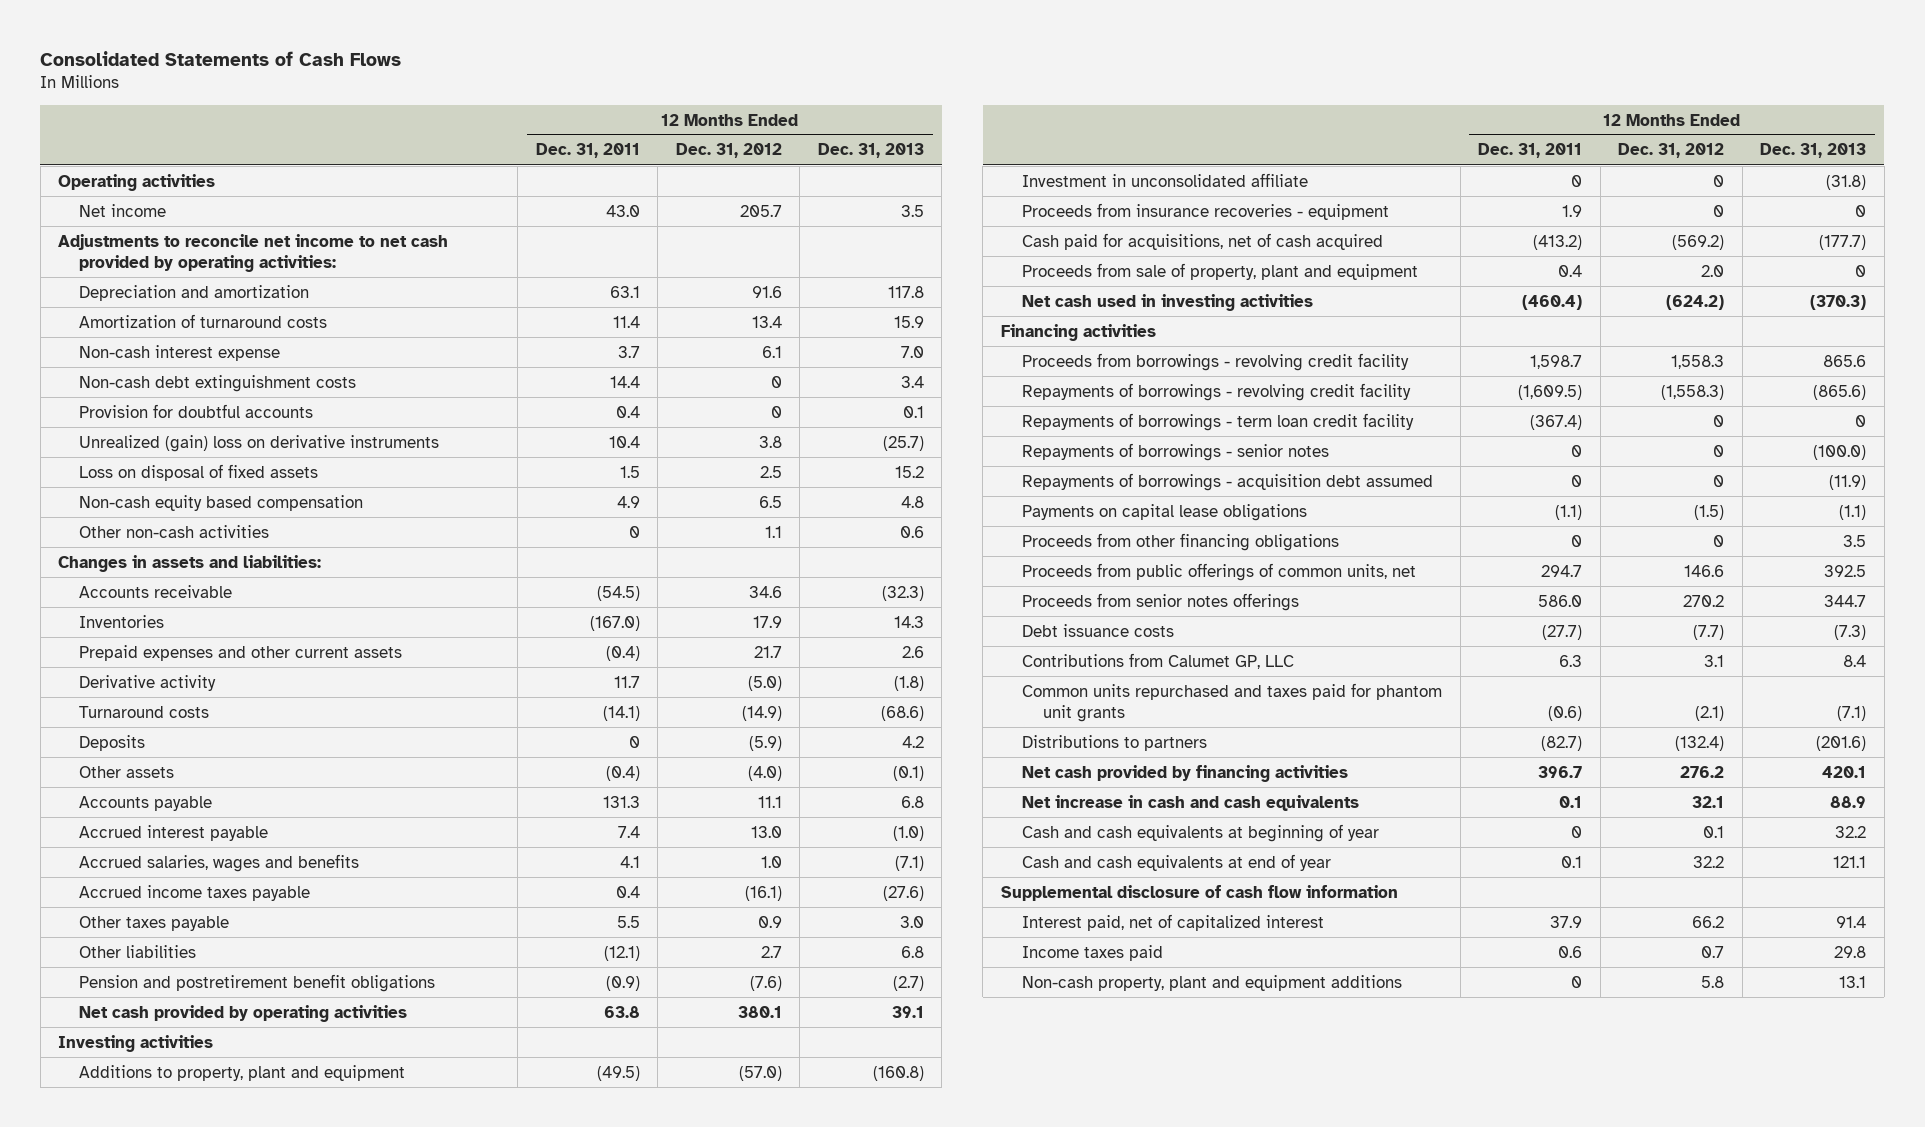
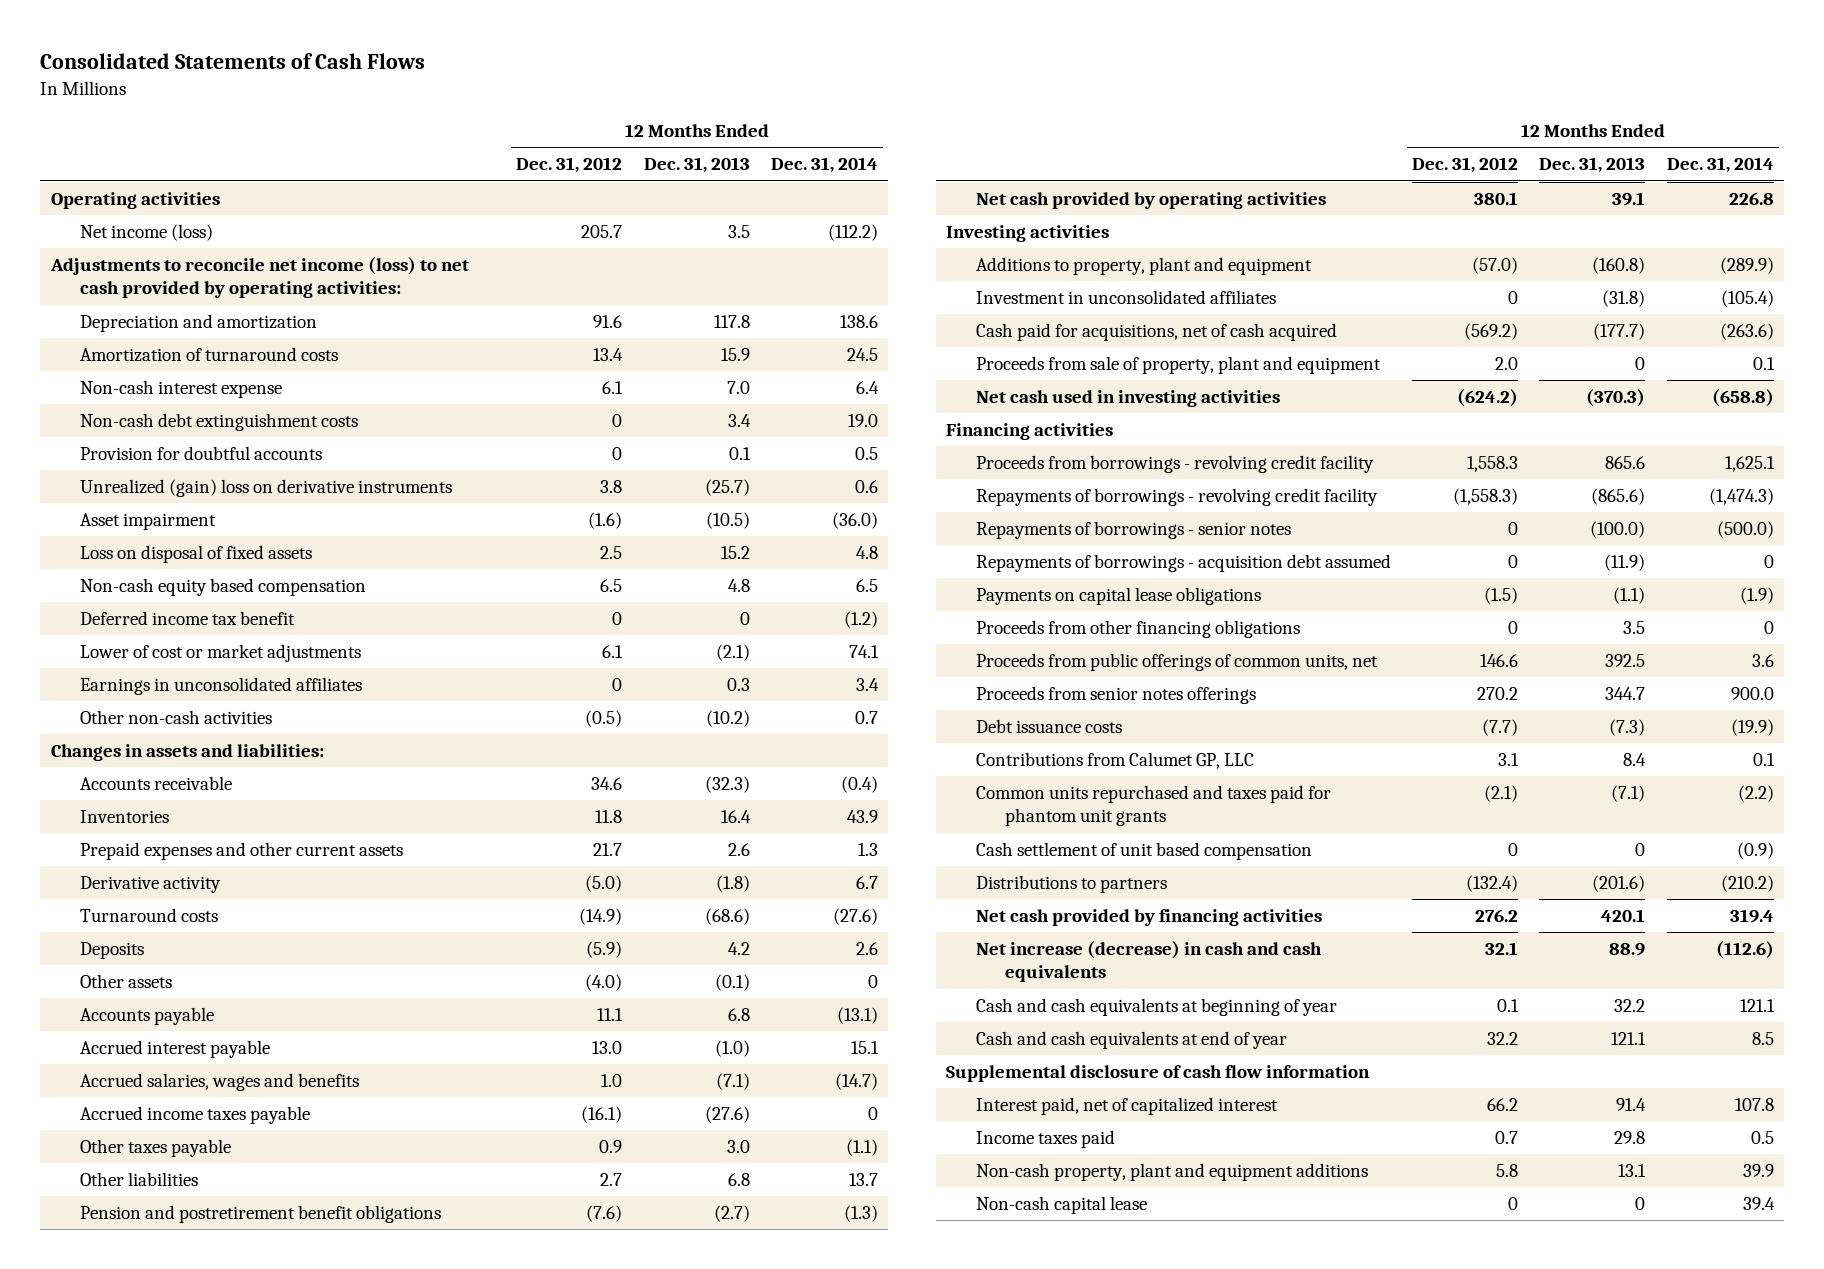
- | 12 Months Ended Dec. 31, 2011 | 12 Months Ended Dec. 31, 2012 | 12 Months Ended Dec. 31, 2013
+ | 12 Months Ended Dec. 31, 2012 | 12 Months Ended Dec. 31, 2013 | 12 Months Ended Dec. 31, 2014
- Net income | 43.0 | 205.7 | 3.5
- Adjustments to reconcile net income to net cash provided by operating activities:
+ Net income (loss) | 205.7 | 3.5 | (112.2)
+ Adjustments to reconcile net income (loss) to net cash provided by operating activities:
+ Asset impairment | (1.6) | (10.5) | (36.0)
- Other non-cash activities | 0 | 1.1 | 0.6
+ Deferred income tax benefit | 0 | 0 | (1.2)
+ Lower of cost or market adjustments | 6.1 | (2.1) | 74.1
+ Earnings in unconsolidated affiliates | 0 | 0.3 | 3.4
+ Other non-cash activities | (0.5) | (10.2) | 0.7
- Inventories | (167.0) | 17.9 | 14.3
+ Inventories | 11.8 | 16.4 | 43.9
- Investment in unconsolidated affiliate | 0 | 0 | (31.8)
- Proceeds from insurance recoveries - equipment | 1.9 | 0 | 0
+ Investment in unconsolidated affiliates | 0 | (31.8) | (105.4)
- Repayments of borrowings - term loan credit facility | (367.4) | 0 | 0
+ Cash settlement of unit based compensation | 0 | 0 | (0.9)
- Net increase in cash and cash equivalents | 0.1 | 32.1 | 88.9
+ Net increase (decrease) in cash and cash equivalents | 32.1 | 88.9 | (112.6)
+ Non-cash capital lease | 0 | 0 | 39.4

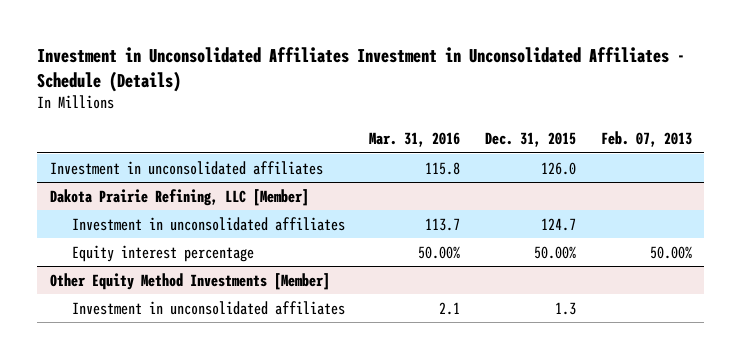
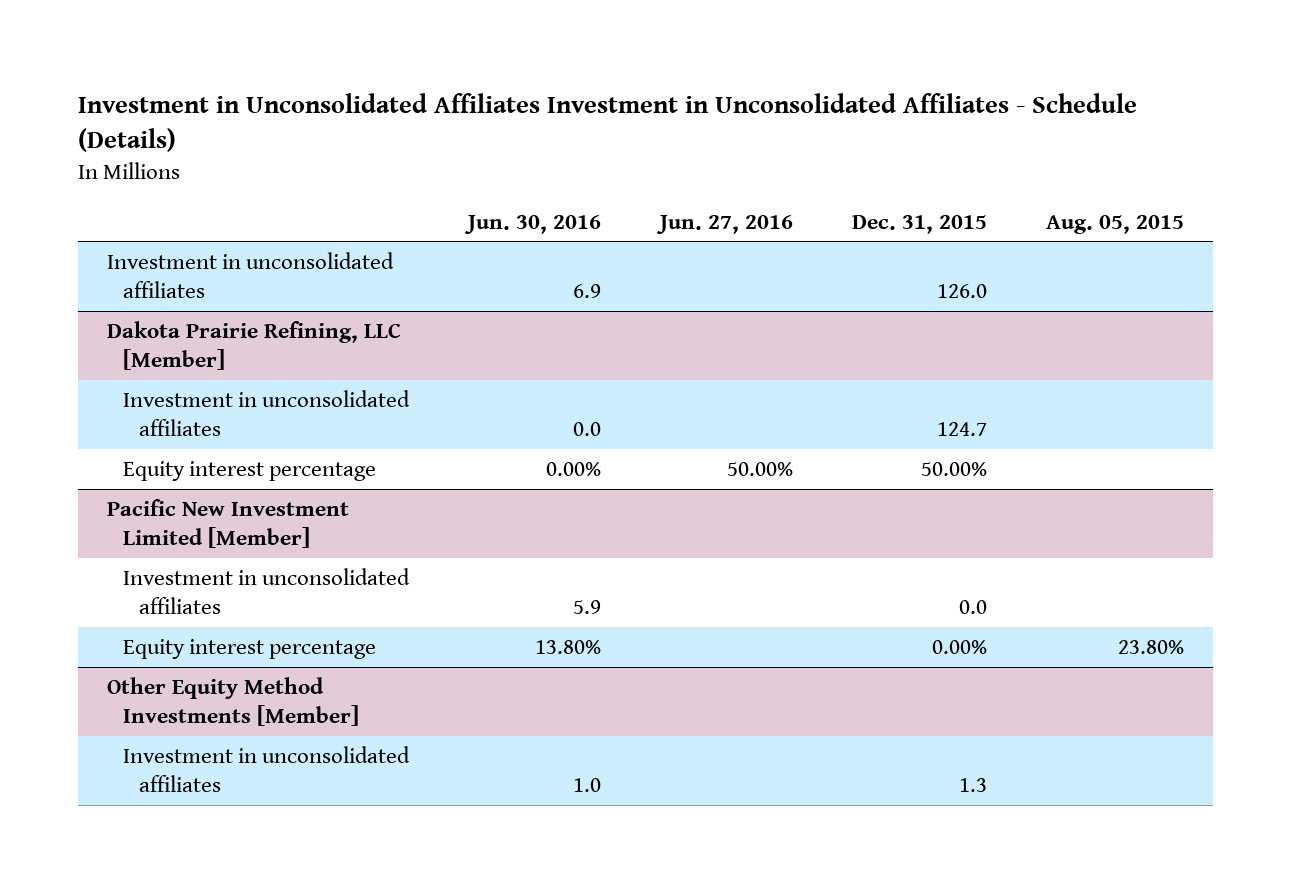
- | Mar. 31, 2016 | Dec. 31, 2015 | Feb. 07, 2013
+ | Jun. 30, 2016 | Jun. 27, 2016 | Dec. 31, 2015 | Aug. 05, 2015
+ Pacific New Investment Limited [Member]
+ Investment in unconsolidated affiliates | 5.9 | | 0.0 |
+ Equity interest percentage | 13.80% | | 0.00% | 23.80%

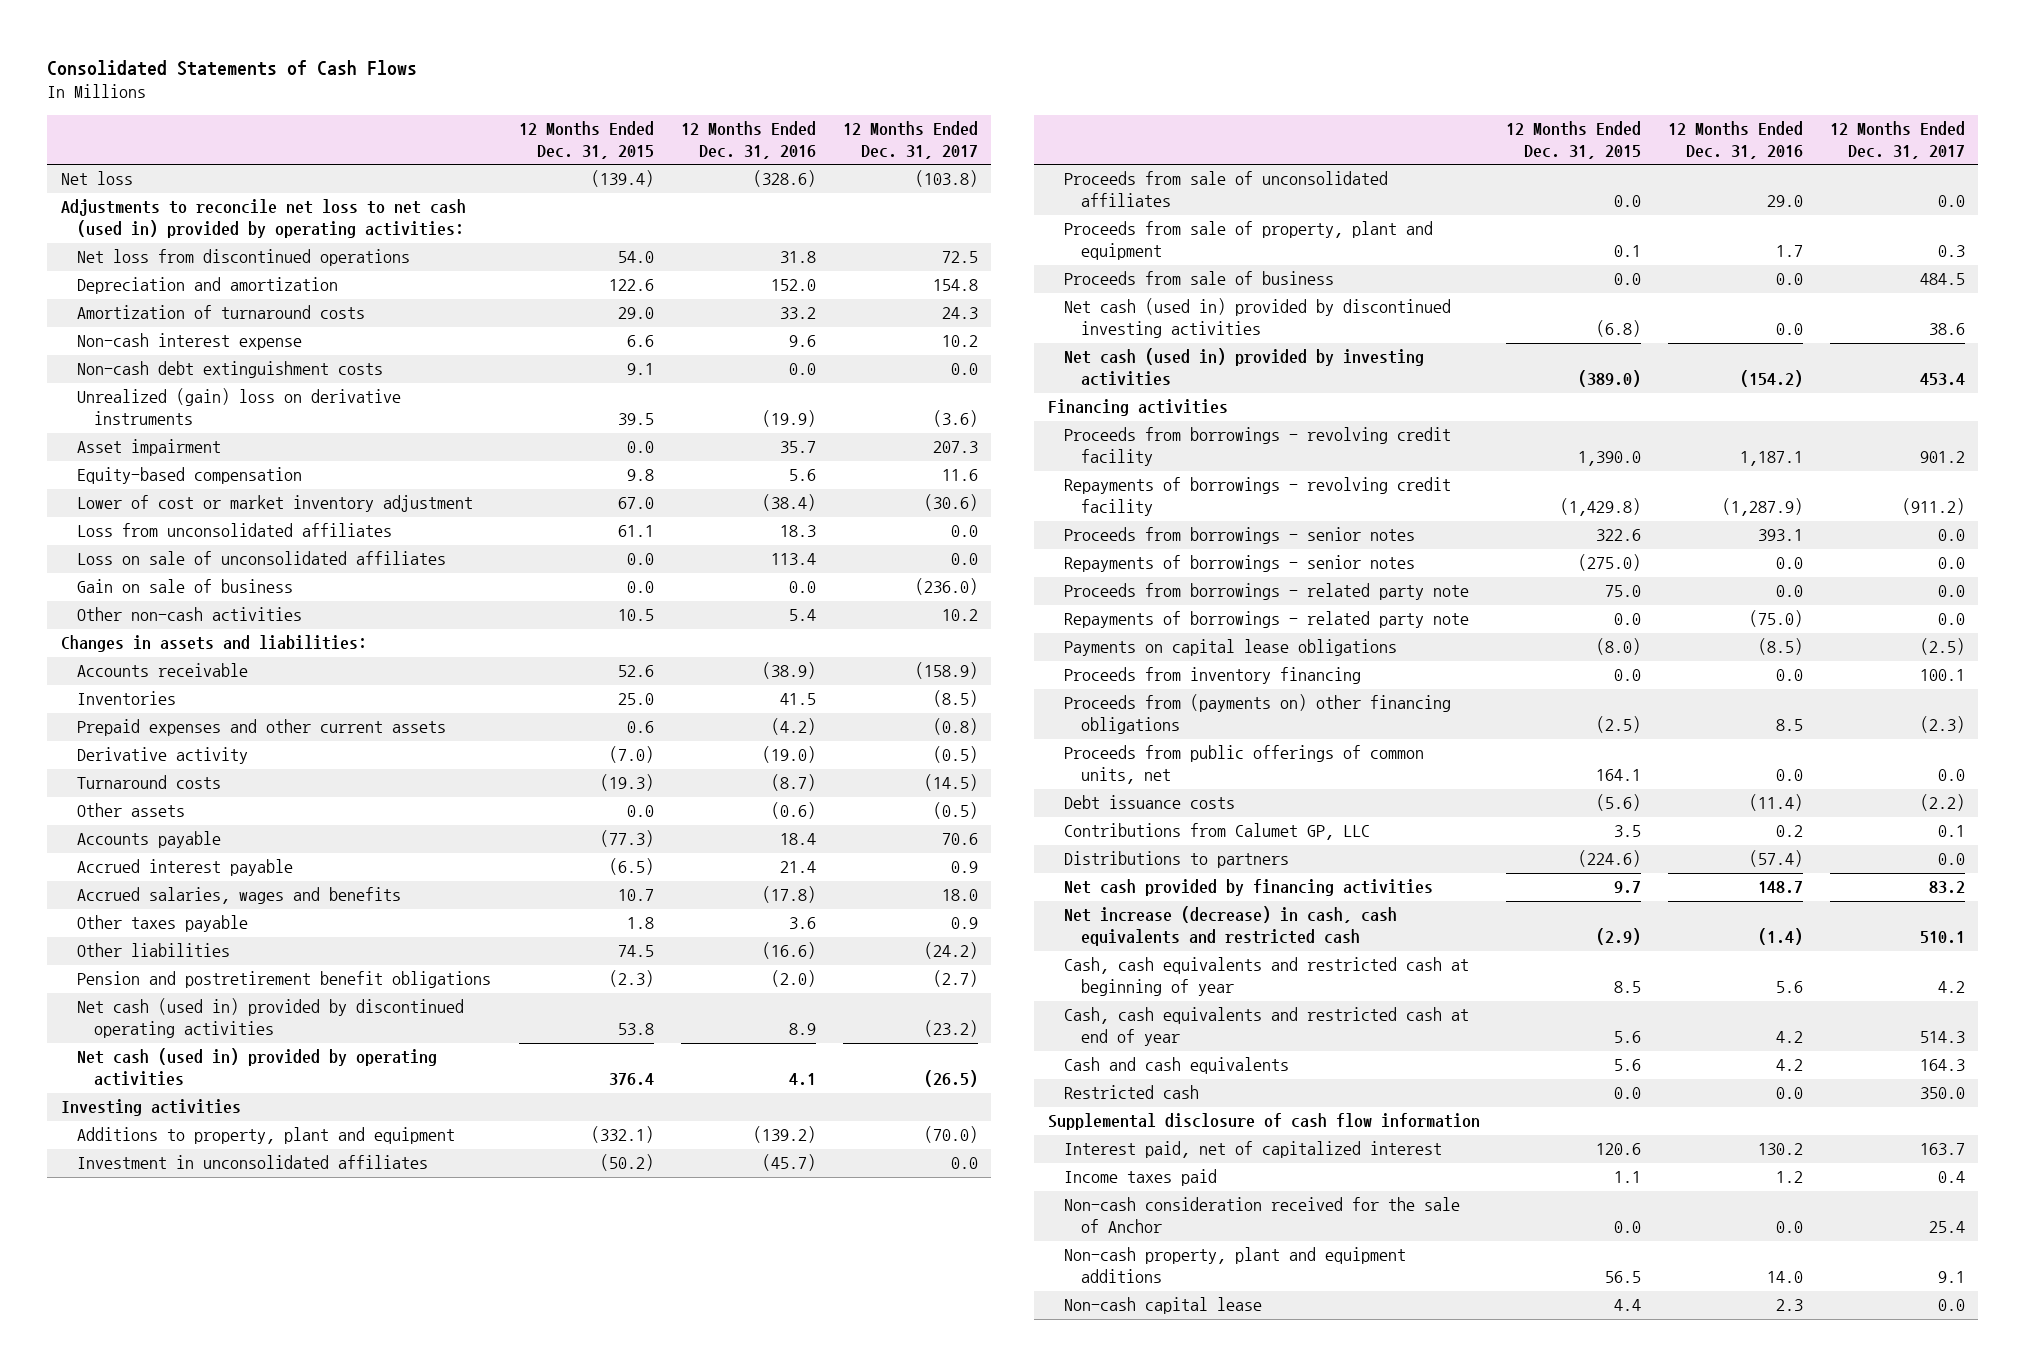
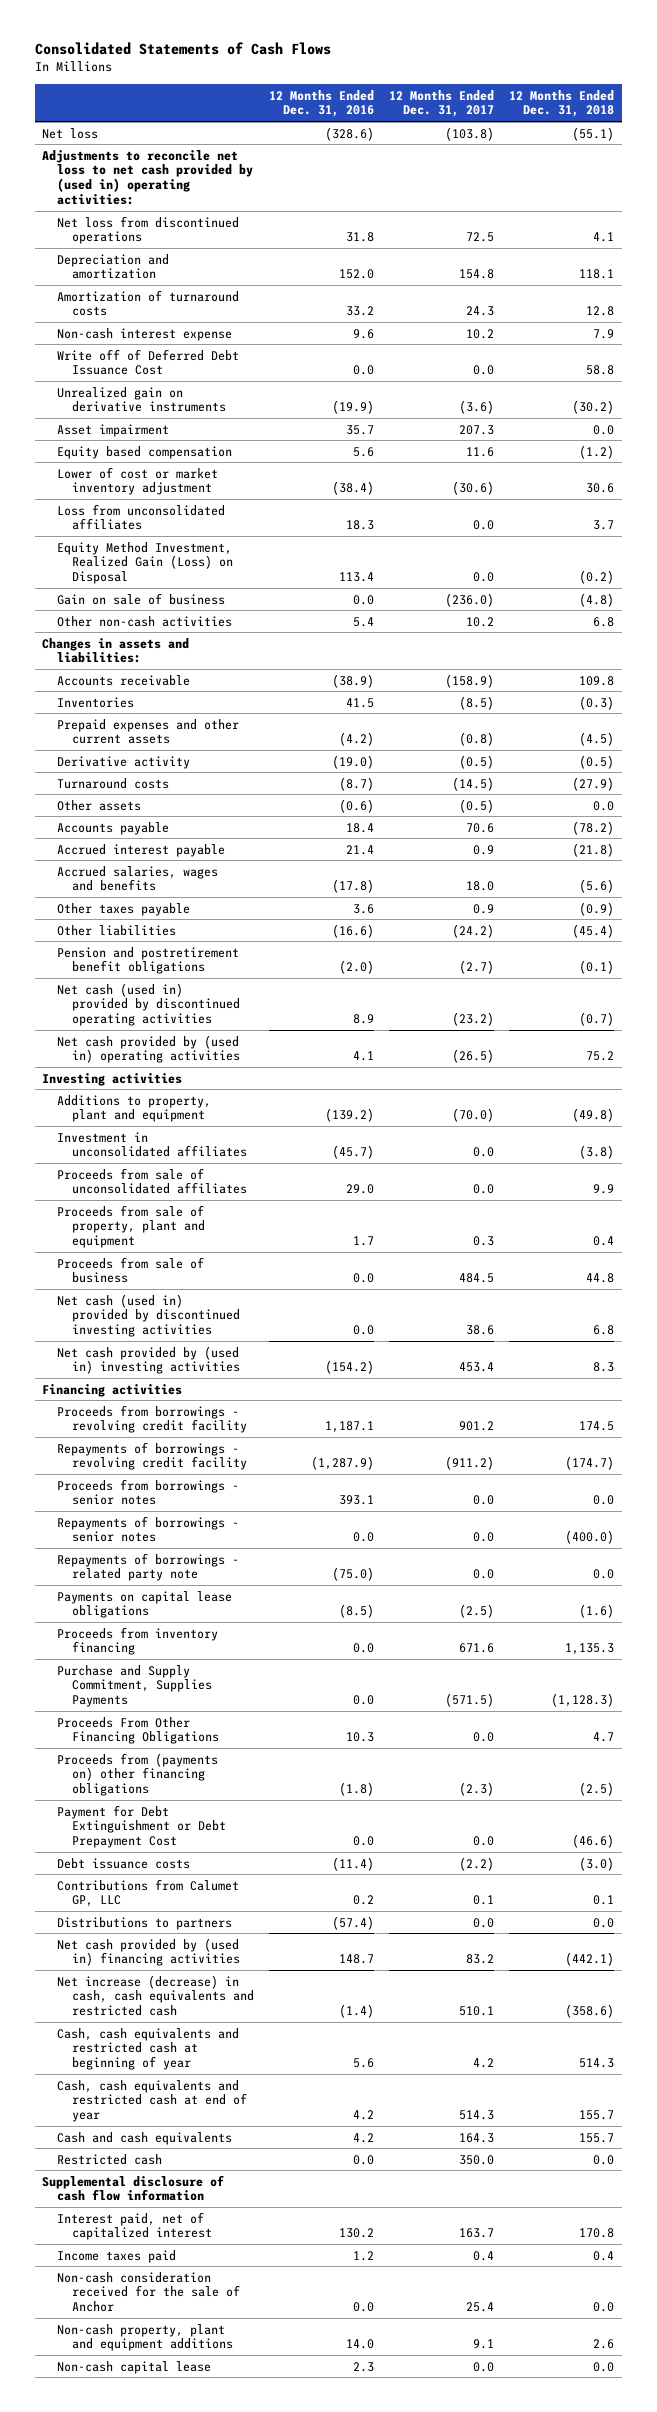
- | 12 Months Ended Dec. 31, 2015 | 12 Months Ended Dec. 31, 2016 | 12 Months Ended Dec. 31, 2017
+ | 12 Months Ended Dec. 31, 2016 | 12 Months Ended Dec. 31, 2017 | 12 Months Ended Dec. 31, 2018
- Adjustments to reconcile net loss to net cash (used in) provided by operating activities:
+ Adjustments to reconcile net loss to net cash provided by (used in) operating activities:
- Non-cash debt extinguishment costs | 9.1 | 0.0 | 0.0
- Unrealized (gain) loss on derivative instruments | 39.5 | (19.9) | (3.6)
+ Write off of Deferred Debt Issuance Cost | 0.0 | 0.0 | 58.8
+ Unrealized gain on derivative instruments | (19.9) | (3.6) | (30.2)
- Equity-based compensation | 9.8 | 5.6 | 11.6
+ Equity based compensation | 5.6 | 11.6 | (1.2)
- Loss on sale of unconsolidated affiliates | 0.0 | 113.4 | 0.0
+ Equity Method Investment, Realized Gain (Loss) on Disposal | 113.4 | 0.0 | (0.2)
- Net cash (used in) provided by operating activities | 376.4 | 4.1 | (26.5)
+ Net cash provided by (used in) operating activities | 4.1 | (26.5) | 75.2
- Net cash (used in) provided by investing activities | (389.0) | (154.2) | 453.4
+ Net cash provided by (used in) investing activities | (154.2) | 453.4 | 8.3
- Proceeds from borrowings - related party note | 75.0 | 0.0 | 0.0
- Proceeds from inventory financing | 0.0 | 0.0 | 100.1
- Proceeds from (payments on) other financing obligations | (2.5) | 8.5 | (2.3)
- Proceeds from public offerings of common units, net | 164.1 | 0.0 | 0.0
+ Proceeds from inventory financing | 0.0 | 671.6 | 1,135.3
+ Purchase and Supply Commitment, Supplies Payments | 0.0 | (571.5) | (1,128.3)
+ Proceeds From Other Financing Obligations | 10.3 | 0.0 | 4.7
+ Proceeds from (payments on) other financing obligations | (1.8) | (2.3) | (2.5)
+ Payment for Debt Extinguishment or Debt Prepayment Cost | 0.0 | 0.0 | (46.6)
- Net cash provided by financing activities | 9.7 | 148.7 | 83.2
+ Net cash provided by (used in) financing activities | 148.7 | 83.2 | (442.1)

